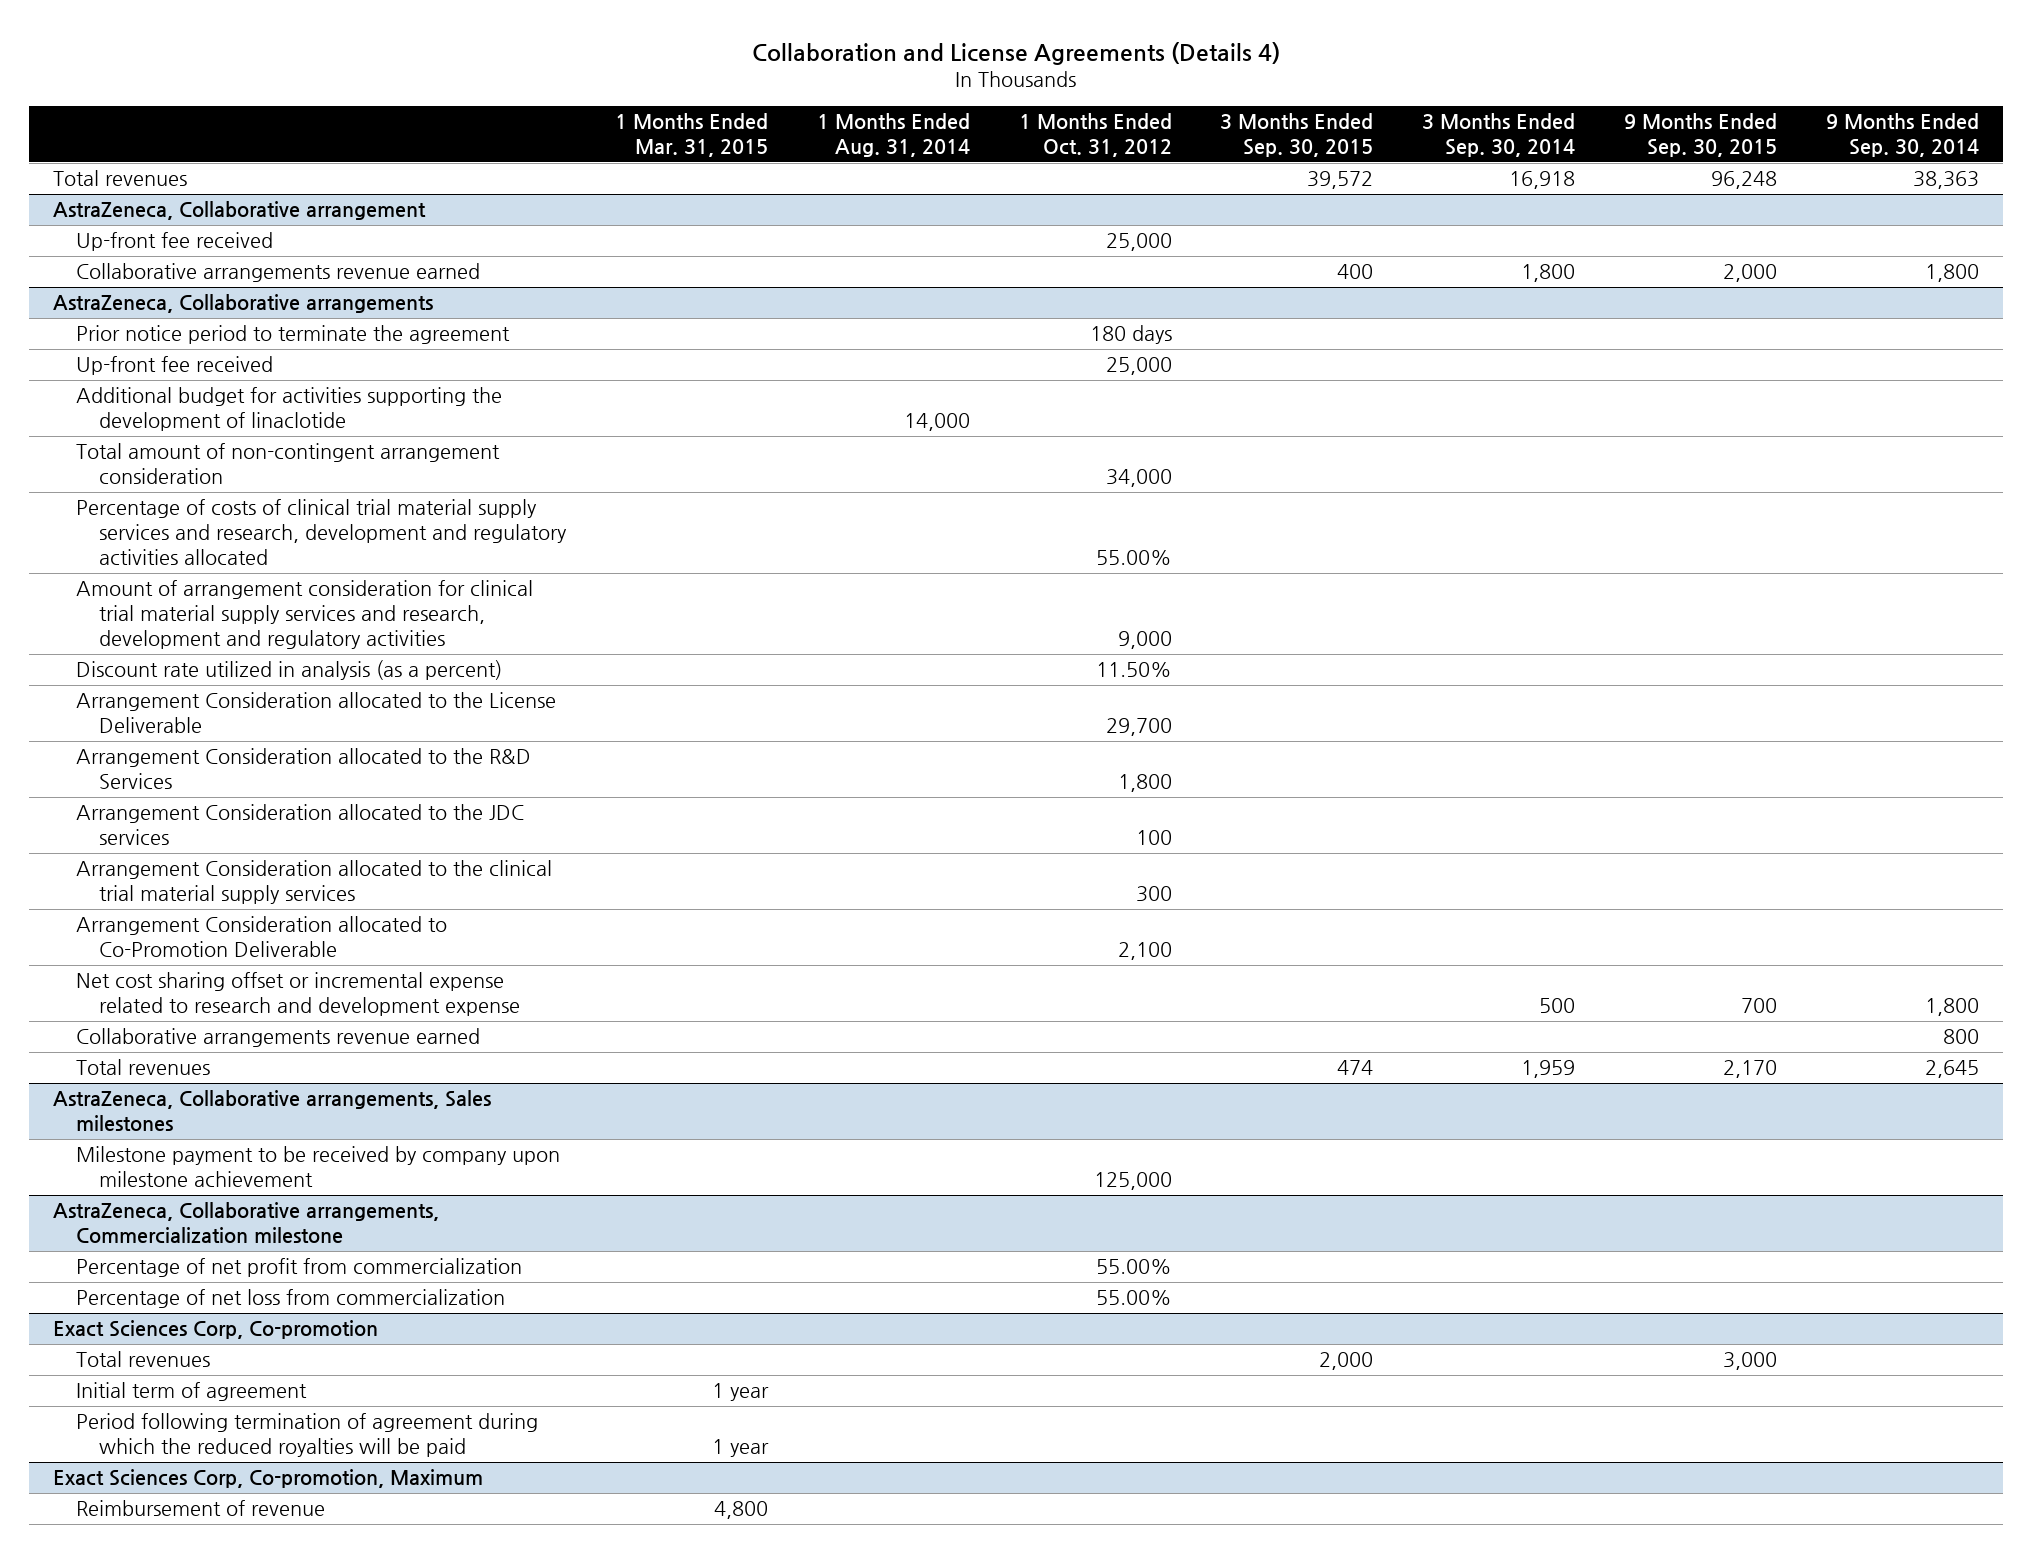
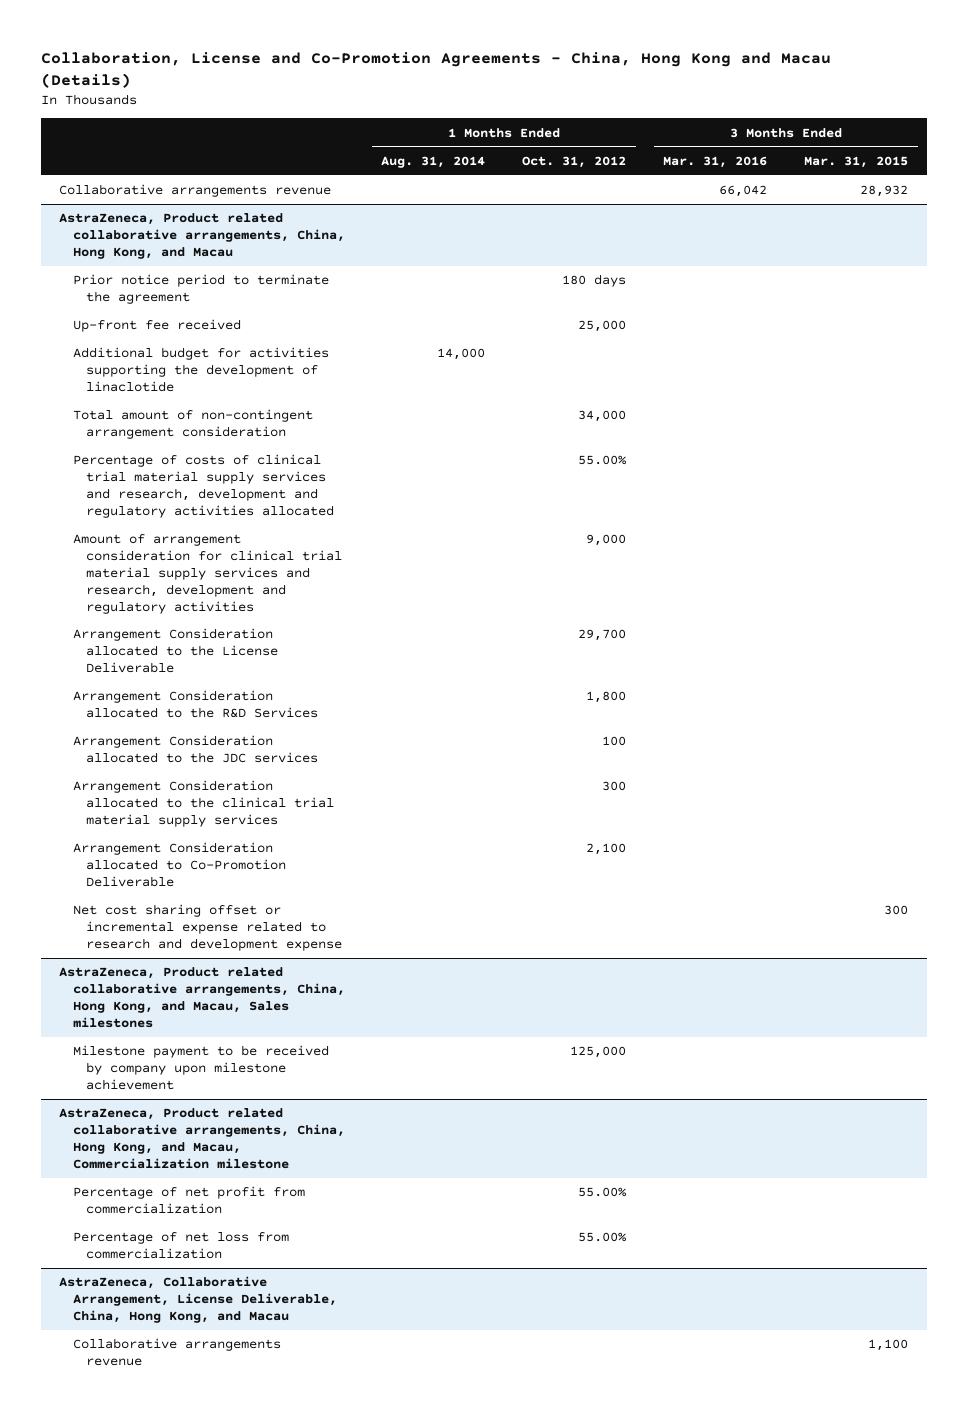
- Collaboration and License Agreements (Details 4)
+ Collaboration, License and Co-Promotion Agreements - China, Hong Kong and Macau (Details)
- | 1 Months Ended Mar. 31, 2015 | 1 Months Ended Aug. 31, 2014 | 1 Months Ended Oct. 31, 2012 | 3 Months Ended Sep. 30, 2015 | 3 Months Ended Sep. 30, 2014 | 9 Months Ended Sep. 30, 2015 | 9 Months Ended Sep. 30, 2014
+ | 1 Months Ended Aug. 31, 2014 | 1 Months Ended Oct. 31, 2012 | 3 Months Ended Mar. 31, 2016 | 3 Months Ended Mar. 31, 2015
- Total revenues | | | | 39,572 | 16,918 | 96,248 | 38,363
- AstraZeneca, Collaborative arrangement
- Up-front fee received | | | 25,000 | | | |
- Collaborative arrangements revenue earned | | | | 400 | 1,800 | 2,000 | 1,800
- AstraZeneca, Collaborative arrangements
+ Collaborative arrangements revenue | | | 66,042 | 28,932
+ AstraZeneca, Product related collaborative arrangements, China, Hong Kong, and Macau
- Discount rate utilized in analysis (as a percent) | | | 11.50% | | | |
- Collaborative arrangements revenue earned | | | | | | | 800
- Total revenues | | | | 474 | 1,959 | 2,170 | 2,645
- AstraZeneca, Collaborative arrangements, Sales milestones
+ AstraZeneca, Product related collaborative arrangements, China, Hong Kong, and Macau, Sales milestones
- AstraZeneca, Collaborative arrangements, Commercialization milestone
+ AstraZeneca, Product related collaborative arrangements, China, Hong Kong, and Macau, Commercialization milestone
- Exact Sciences Corp, Co-promotion
- Total revenues | | | | 2,000 | | 3,000 |
- Initial term of agreement | 1 year | | | | | |
- Period following termination of agreement during which the reduced royalties will be paid | 1 year | | | | | |
- Exact Sciences Corp, Co-promotion, Maximum
- Reimbursement of revenue | 4,800 | | | | | |
+ AstraZeneca, Collaborative Arrangement, License Deliverable, China, Hong Kong, and Macau
+ Collaborative arrangements revenue | | | | 1,100

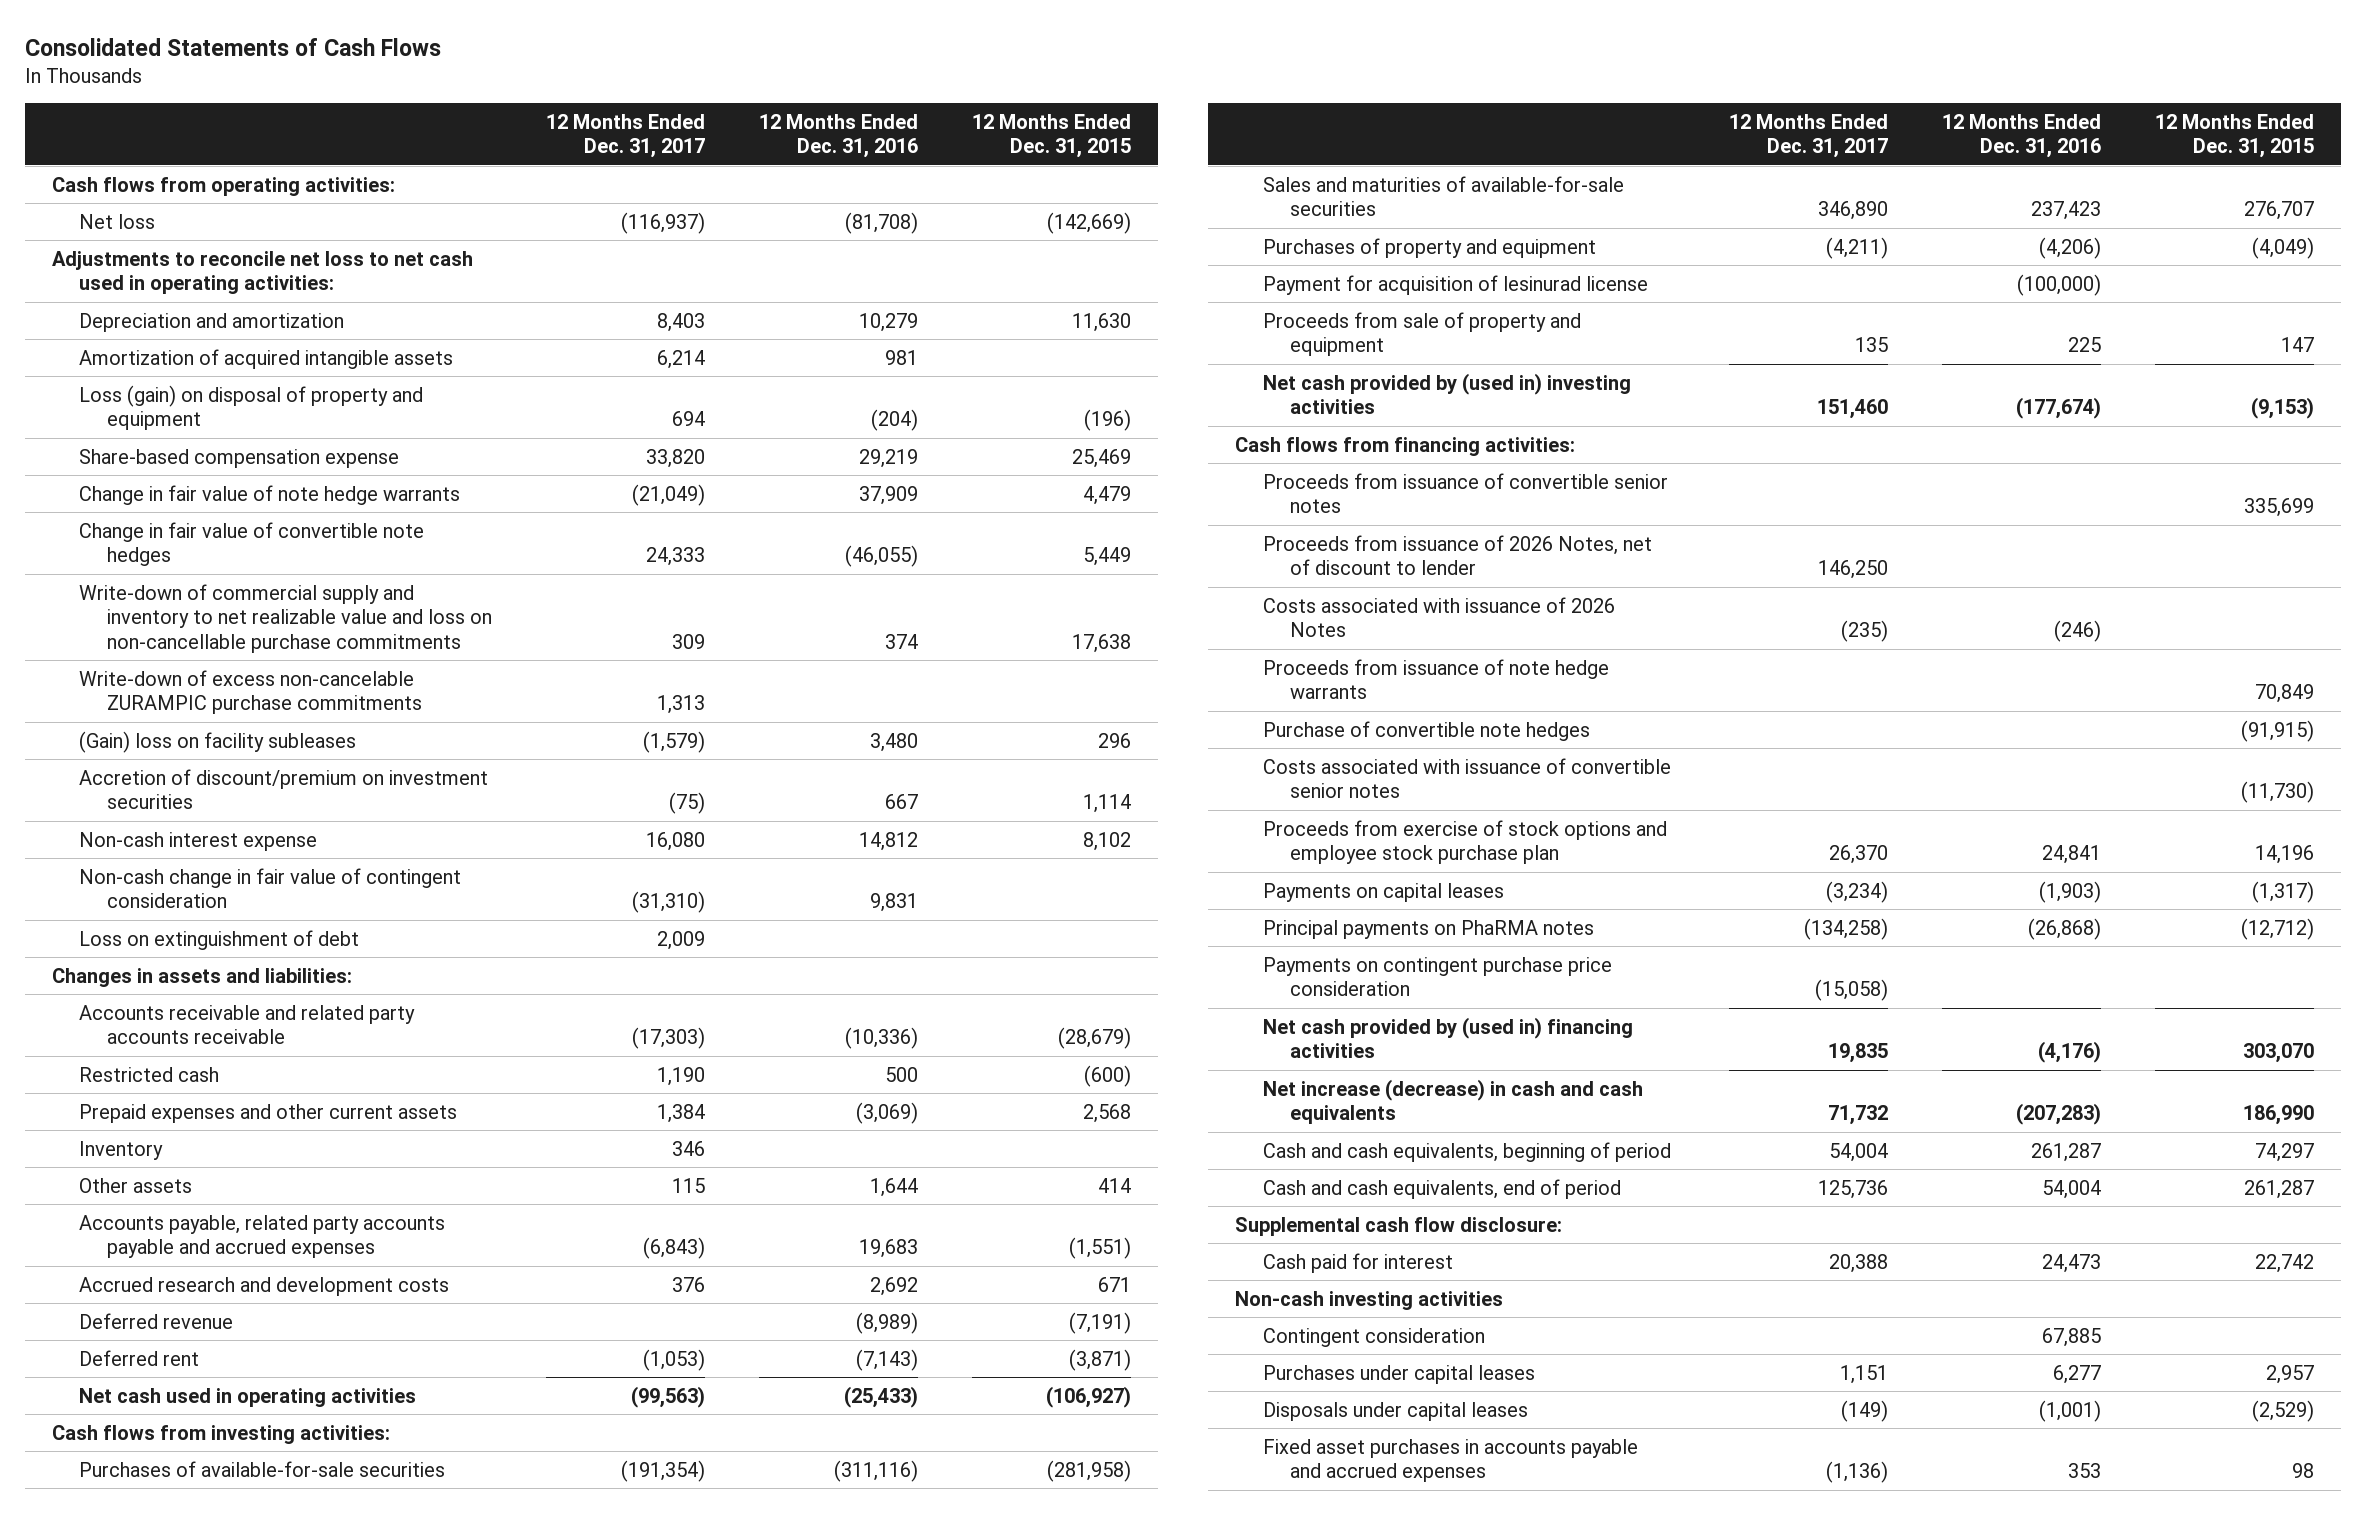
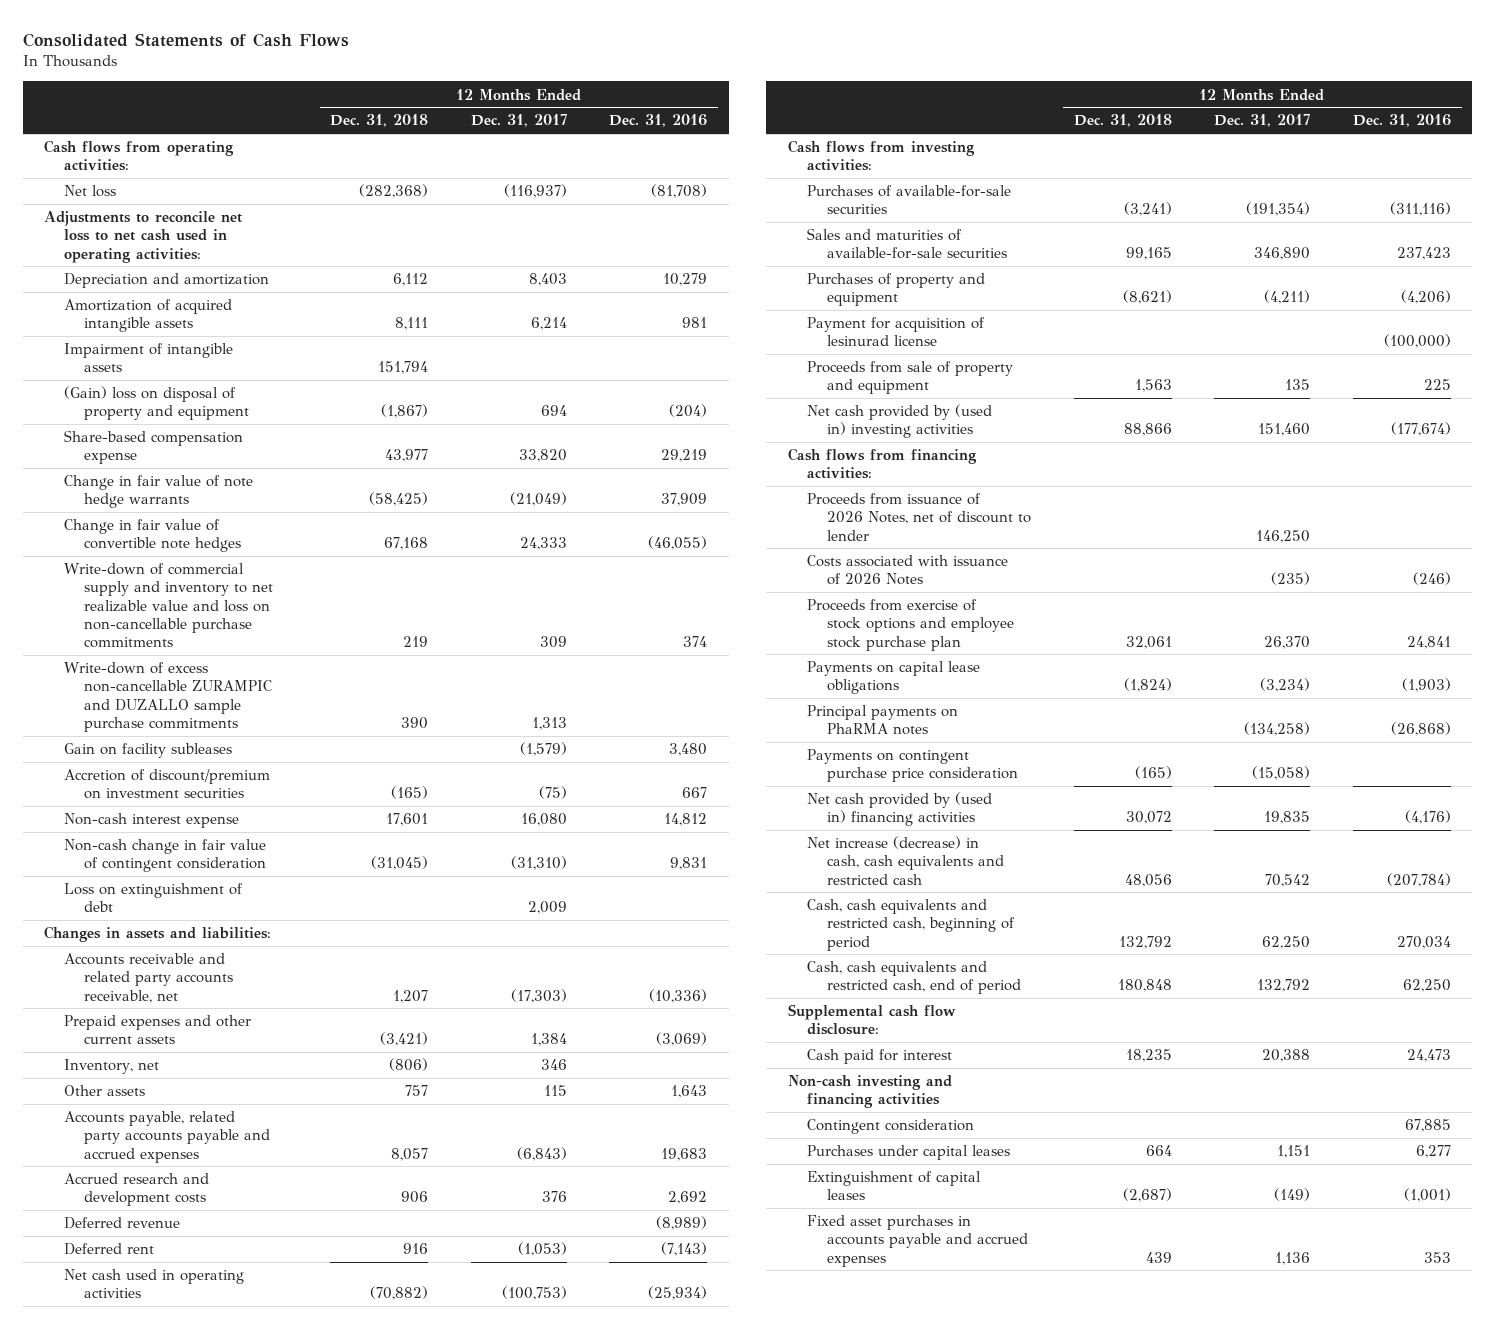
- | 12 Months Ended Dec. 31, 2017 | 12 Months Ended Dec. 31, 2016 | 12 Months Ended Dec. 31, 2015
+ | 12 Months Ended Dec. 31, 2018 | 12 Months Ended Dec. 31, 2017 | 12 Months Ended Dec. 31, 2016
- Loss (gain) on disposal of property and equipment | 694 | (204) | (196)
+ Impairment of intangible assets | 151,794 | |
+ (Gain) loss on disposal of property and equipment | (1,867) | 694 | (204)
- Write-down of excess non-cancelable ZURAMPIC purchase commitments | 1,313 | |
- (Gain) loss on facility subleases | (1,579) | 3,480 | 296
+ Write-down of excess non-cancellable ZURAMPIC and DUZALLO sample purchase commitments | 390 | 1,313 |
+ Gain on facility subleases | | (1,579) | 3,480
- Accounts receivable and related party accounts receivable | (17,303) | (10,336) | (28,679)
- Restricted cash | 1,190 | 500 | (600)
+ Accounts receivable and related party accounts receivable, net | 1,207 | (17,303) | (10,336)
- Inventory | 346 | |
- Other assets | 115 | 1,644 | 414
+ Inventory, net | (806) | 346 |
+ Other assets | 757 | 115 | 1,643
- Net cash used in operating activities | (99,563) | (25,433) | (106,927)
+ Net cash used in operating activities | (70,882) | (100,753) | (25,934)
- Proceeds from issuance of convertible senior notes | | | 335,699
- Proceeds from issuance of note hedge warrants | | | 70,849
- Purchase of convertible note hedges | | | (91,915)
- Costs associated with issuance of convertible senior notes | | | (11,730)
- Payments on capital leases | (3,234) | (1,903) | (1,317)
+ Payments on capital lease obligations | (1,824) | (3,234) | (1,903)
- Net increase (decrease) in cash and cash equivalents | 71,732 | (207,283) | 186,990
- Cash and cash equivalents, beginning of period | 54,004 | 261,287 | 74,297
- Cash and cash equivalents, end of period | 125,736 | 54,004 | 261,287
+ Net increase (decrease) in cash, cash equivalents and restricted cash | 48,056 | 70,542 | (207,784)
+ Cash, cash equivalents and restricted cash, beginning of period | 132,792 | 62,250 | 270,034
+ Cash, cash equivalents and restricted cash, end of period | 180,848 | 132,792 | 62,250
- Non-cash investing activities
+ Non-cash investing and financing activities
- Disposals under capital leases | (149) | (1,001) | (2,529)
- Fixed asset purchases in accounts payable and accrued expenses | (1,136) | 353 | 98
+ Extinguishment of capital leases | (2,687) | (149) | (1,001)
+ Fixed asset purchases in accounts payable and accrued expenses | 439 | 1,136 | 353

